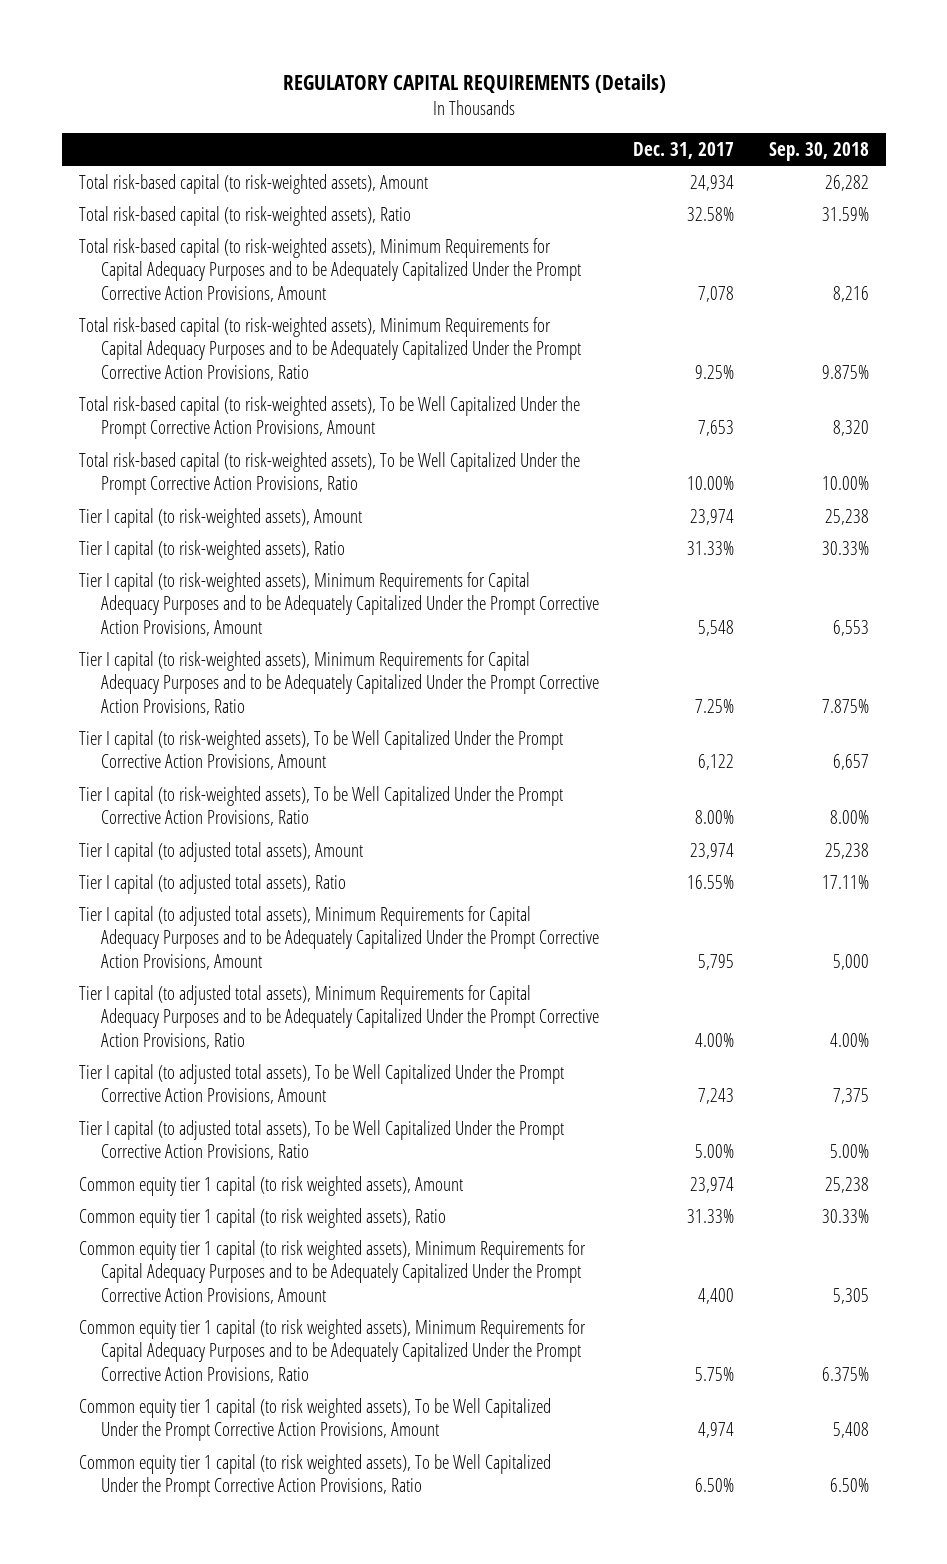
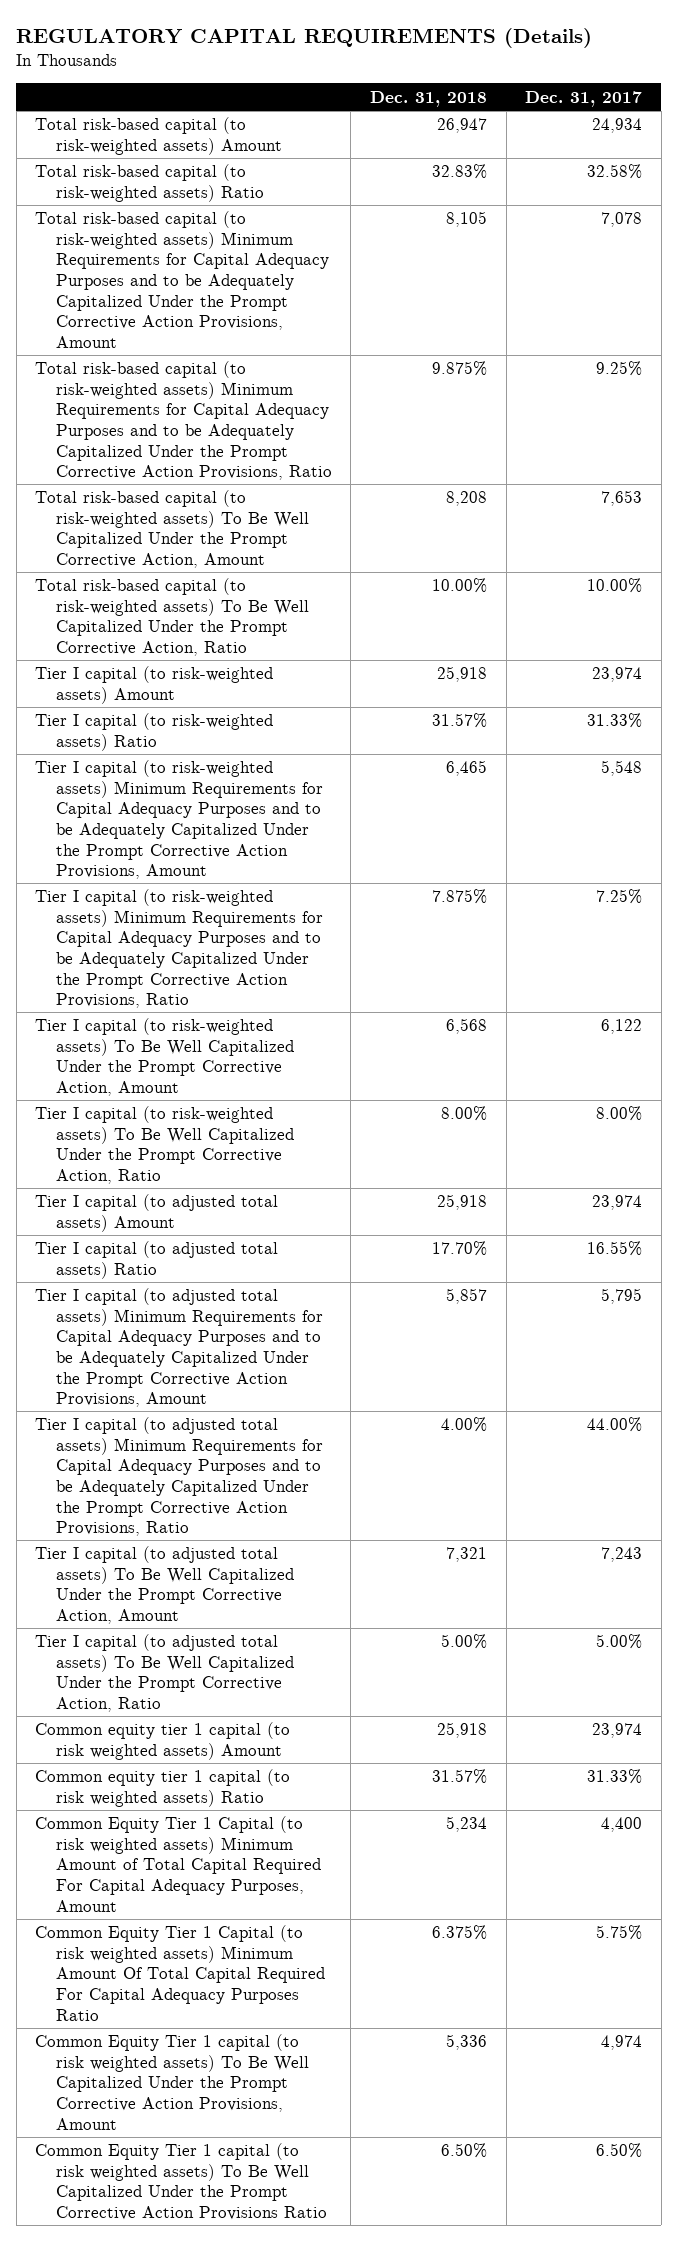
- | Dec. 31, 2017 | Sep. 30, 2018
+ | Dec. 31, 2018 | Dec. 31, 2017
- Total risk-based capital (to risk-weighted assets), Amount | 24,934 | 26,282
- Total risk-based capital (to risk-weighted assets), Ratio | 32.58% | 31.59%
- Total risk-based capital (to risk-weighted assets), Minimum Requirements for Capital Adequacy Purposes and to be Adequately Capitalized Under the Prompt Corrective Action Provisions, Amount | 7,078 | 8,216
- Total risk-based capital (to risk-weighted assets), Minimum Requirements for Capital Adequacy Purposes and to be Adequately Capitalized Under the Prompt Corrective Action Provisions, Ratio | 9.25% | 9.875%
- Total risk-based capital (to risk-weighted assets), To be Well Capitalized Under the Prompt Corrective Action Provisions, Amount | 7,653 | 8,320
- Total risk-based capital (to risk-weighted assets), To be Well Capitalized Under the Prompt Corrective Action Provisions, Ratio | 10.00% | 10.00%
- Tier I capital (to risk-weighted assets), Amount | 23,974 | 25,238
- Tier I capital (to risk-weighted assets), Ratio | 31.33% | 30.33%
- Tier I capital (to risk-weighted assets), Minimum Requirements for Capital Adequacy Purposes and to be Adequately Capitalized Under the Prompt Corrective Action Provisions, Amount | 5,548 | 6,553
- Tier I capital (to risk-weighted assets), Minimum Requirements for Capital Adequacy Purposes and to be Adequately Capitalized Under the Prompt Corrective Action Provisions, Ratio | 7.25% | 7.875%
- Tier I capital (to risk-weighted assets), To be Well Capitalized Under the Prompt Corrective Action Provisions, Amount | 6,122 | 6,657
- Tier I capital (to risk-weighted assets), To be Well Capitalized Under the Prompt Corrective Action Provisions, Ratio | 8.00% | 8.00%
- Tier I capital (to adjusted total assets), Amount | 23,974 | 25,238
- Tier I capital (to adjusted total assets), Ratio | 16.55% | 17.11%
- Tier I capital (to adjusted total assets), Minimum Requirements for Capital Adequacy Purposes and to be Adequately Capitalized Under the Prompt Corrective Action Provisions, Amount | 5,795 | 5,000
- Tier I capital (to adjusted total assets), Minimum Requirements for Capital Adequacy Purposes and to be Adequately Capitalized Under the Prompt Corrective Action Provisions, Ratio | 4.00% | 4.00%
- Tier I capital (to adjusted total assets), To be Well Capitalized Under the Prompt Corrective Action Provisions, Amount | 7,243 | 7,375
- Tier I capital (to adjusted total assets), To be Well Capitalized Under the Prompt Corrective Action Provisions, Ratio | 5.00% | 5.00%
- Common equity tier 1 capital (to risk weighted assets), Amount | 23,974 | 25,238
- Common equity tier 1 capital (to risk weighted assets), Ratio | 31.33% | 30.33%
- Common equity tier 1 capital (to risk weighted assets), Minimum Requirements for Capital Adequacy Purposes and to be Adequately Capitalized Under the Prompt Corrective Action Provisions, Amount | 4,400 | 5,305
- Common equity tier 1 capital (to risk weighted assets), Minimum Requirements for Capital Adequacy Purposes and to be Adequately Capitalized Under the Prompt Corrective Action Provisions, Ratio | 5.75% | 6.375%
- Common equity tier 1 capital (to risk weighted assets), To be Well Capitalized Under the Prompt Corrective Action Provisions, Amount | 4,974 | 5,408
- Common equity tier 1 capital (to risk weighted assets), To be Well Capitalized Under the Prompt Corrective Action Provisions, Ratio | 6.50% | 6.50%
+ Total risk-based capital (to risk-weighted assets) Amount | 26,947 | 24,934
+ Total risk-based capital (to risk-weighted assets) Ratio | 32.83% | 32.58%
+ Total risk-based capital (to risk-weighted assets) Minimum Requirements for Capital Adequacy Purposes and to be Adequately Capitalized Under the Prompt Corrective Action Provisions, Amount | 8,105 | 7,078
+ Total risk-based capital (to risk-weighted assets) Minimum Requirements for Capital Adequacy Purposes and to be Adequately Capitalized Under the Prompt Corrective Action Provisions, Ratio | 9.875% | 9.25%
+ Total risk-based capital (to risk-weighted assets) To Be Well Capitalized Under the Prompt Corrective Action, Amount | 8,208 | 7,653
+ Total risk-based capital (to risk-weighted assets) To Be Well Capitalized Under the Prompt Corrective Action, Ratio | 10.00% | 10.00%
+ Tier I capital (to risk-weighted assets) Amount | 25,918 | 23,974
+ Tier I capital (to risk-weighted assets) Ratio | 31.57% | 31.33%
+ Tier I capital (to risk-weighted assets) Minimum Requirements for Capital Adequacy Purposes and to be Adequately Capitalized Under the Prompt Corrective Action Provisions, Amount | 6,465 | 5,548
+ Tier I capital (to risk-weighted assets) Minimum Requirements for Capital Adequacy Purposes and to be Adequately Capitalized Under the Prompt Corrective Action Provisions, Ratio | 7.875% | 7.25%
+ Tier I capital (to risk-weighted assets) To Be Well Capitalized Under the Prompt Corrective Action, Amount | 6,568 | 6,122
+ Tier I capital (to risk-weighted assets) To Be Well Capitalized Under the Prompt Corrective Action, Ratio | 8.00% | 8.00%
+ Tier I capital (to adjusted total assets) Amount | 25,918 | 23,974
+ Tier I capital (to adjusted total assets) Ratio | 17.70% | 16.55%
+ Tier I capital (to adjusted total assets) Minimum Requirements for Capital Adequacy Purposes and to be Adequately Capitalized Under the Prompt Corrective Action Provisions, Amount | 5,857 | 5,795
+ Tier I capital (to adjusted total assets) Minimum Requirements for Capital Adequacy Purposes and to be Adequately Capitalized Under the Prompt Corrective Action Provisions, Ratio | 4.00% | 44.00%
+ Tier I capital (to adjusted total assets) To Be Well Capitalized Under the Prompt Corrective Action, Amount | 7,321 | 7,243
+ Tier I capital (to adjusted total assets) To Be Well Capitalized Under the Prompt Corrective Action, Ratio | 5.00% | 5.00%
+ Common equity tier 1 capital (to risk weighted assets) Amount | 25,918 | 23,974
+ Common equity tier 1 capital (to risk weighted assets) Ratio | 31.57% | 31.33%
+ Common Equity Tier 1 Capital (to risk weighted assets) Minimum Amount of Total Capital Required For Capital Adequacy Purposes, Amount | 5,234 | 4,400
+ Common Equity Tier 1 Capital (to risk weighted assets) Minimum Amount Of Total Capital Required For Capital Adequacy Purposes Ratio | 6.375% | 5.75%
+ Common Equity Tier 1 capital (to risk weighted assets) To Be Well Capitalized Under the Prompt Corrective Action Provisions, Amount | 5,336 | 4,974
+ Common Equity Tier 1 capital (to risk weighted assets) To Be Well Capitalized Under the Prompt Corrective Action Provisions Ratio | 6.50% | 6.50%

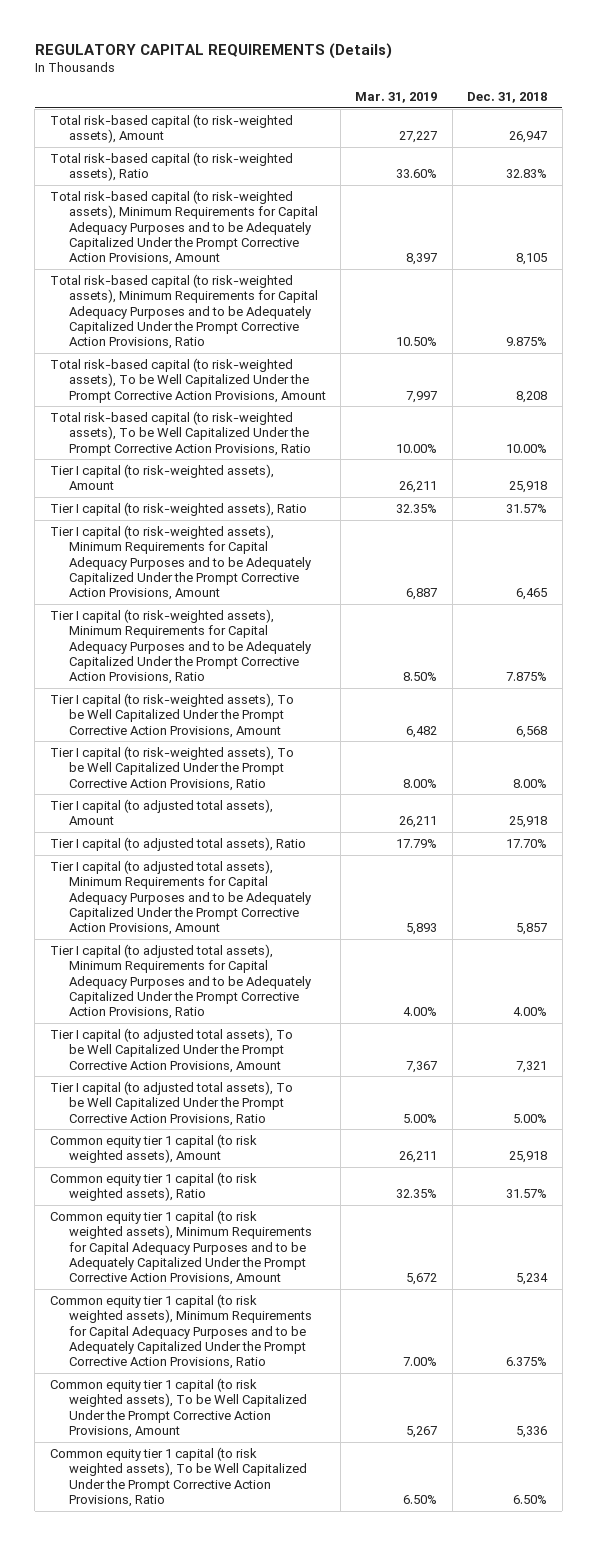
- | Dec. 31, 2018 | Dec. 31, 2017
+ | Mar. 31, 2019 | Dec. 31, 2018
- Total risk-based capital (to risk-weighted assets) Amount | 26,947 | 24,934
- Total risk-based capital (to risk-weighted assets) Ratio | 32.83% | 32.58%
- Total risk-based capital (to risk-weighted assets) Minimum Requirements for Capital Adequacy Purposes and to be Adequately Capitalized Under the Prompt Corrective Action Provisions, Amount | 8,105 | 7,078
- Total risk-based capital (to risk-weighted assets) Minimum Requirements for Capital Adequacy Purposes and to be Adequately Capitalized Under the Prompt Corrective Action Provisions, Ratio | 9.875% | 9.25%
- Total risk-based capital (to risk-weighted assets) To Be Well Capitalized Under the Prompt Corrective Action, Amount | 8,208 | 7,653
- Total risk-based capital (to risk-weighted assets) To Be Well Capitalized Under the Prompt Corrective Action, Ratio | 10.00% | 10.00%
- Tier I capital (to risk-weighted assets) Amount | 25,918 | 23,974
- Tier I capital (to risk-weighted assets) Ratio | 31.57% | 31.33%
- Tier I capital (to risk-weighted assets) Minimum Requirements for Capital Adequacy Purposes and to be Adequately Capitalized Under the Prompt Corrective Action Provisions, Amount | 6,465 | 5,548
- Tier I capital (to risk-weighted assets) Minimum Requirements for Capital Adequacy Purposes and to be Adequately Capitalized Under the Prompt Corrective Action Provisions, Ratio | 7.875% | 7.25%
- Tier I capital (to risk-weighted assets) To Be Well Capitalized Under the Prompt Corrective Action, Amount | 6,568 | 6,122
- Tier I capital (to risk-weighted assets) To Be Well Capitalized Under the Prompt Corrective Action, Ratio | 8.00% | 8.00%
- Tier I capital (to adjusted total assets) Amount | 25,918 | 23,974
- Tier I capital (to adjusted total assets) Ratio | 17.70% | 16.55%
- Tier I capital (to adjusted total assets) Minimum Requirements for Capital Adequacy Purposes and to be Adequately Capitalized Under the Prompt Corrective Action Provisions, Amount | 5,857 | 5,795
- Tier I capital (to adjusted total assets) Minimum Requirements for Capital Adequacy Purposes and to be Adequately Capitalized Under the Prompt Corrective Action Provisions, Ratio | 4.00% | 44.00%
- Tier I capital (to adjusted total assets) To Be Well Capitalized Under the Prompt Corrective Action, Amount | 7,321 | 7,243
- Tier I capital (to adjusted total assets) To Be Well Capitalized Under the Prompt Corrective Action, Ratio | 5.00% | 5.00%
- Common equity tier 1 capital (to risk weighted assets) Amount | 25,918 | 23,974
- Common equity tier 1 capital (to risk weighted assets) Ratio | 31.57% | 31.33%
- Common Equity Tier 1 Capital (to risk weighted assets) Minimum Amount of Total Capital Required For Capital Adequacy Purposes, Amount | 5,234 | 4,400
- Common Equity Tier 1 Capital (to risk weighted assets) Minimum Amount Of Total Capital Required For Capital Adequacy Purposes Ratio | 6.375% | 5.75%
- Common Equity Tier 1 capital (to risk weighted assets) To Be Well Capitalized Under the Prompt Corrective Action Provisions, Amount | 5,336 | 4,974
- Common Equity Tier 1 capital (to risk weighted assets) To Be Well Capitalized Under the Prompt Corrective Action Provisions Ratio | 6.50% | 6.50%
+ Total risk-based capital (to risk-weighted assets), Amount | 27,227 | 26,947
+ Total risk-based capital (to risk-weighted assets), Ratio | 33.60% | 32.83%
+ Total risk-based capital (to risk-weighted assets), Minimum Requirements for Capital Adequacy Purposes and to be Adequately Capitalized Under the Prompt Corrective Action Provisions, Amount | 8,397 | 8,105
+ Total risk-based capital (to risk-weighted assets), Minimum Requirements for Capital Adequacy Purposes and to be Adequately Capitalized Under the Prompt Corrective Action Provisions, Ratio | 10.50% | 9.875%
+ Total risk-based capital (to risk-weighted assets), To be Well Capitalized Under the Prompt Corrective Action Provisions, Amount | 7,997 | 8,208
+ Total risk-based capital (to risk-weighted assets), To be Well Capitalized Under the Prompt Corrective Action Provisions, Ratio | 10.00% | 10.00%
+ Tier I capital (to risk-weighted assets), Amount | 26,211 | 25,918
+ Tier I capital (to risk-weighted assets), Ratio | 32.35% | 31.57%
+ Tier I capital (to risk-weighted assets), Minimum Requirements for Capital Adequacy Purposes and to be Adequately Capitalized Under the Prompt Corrective Action Provisions, Amount | 6,887 | 6,465
+ Tier I capital (to risk-weighted assets), Minimum Requirements for Capital Adequacy Purposes and to be Adequately Capitalized Under the Prompt Corrective Action Provisions, Ratio | 8.50% | 7.875%
+ Tier I capital (to risk-weighted assets), To be Well Capitalized Under the Prompt Corrective Action Provisions, Amount | 6,482 | 6,568
+ Tier I capital (to risk-weighted assets), To be Well Capitalized Under the Prompt Corrective Action Provisions, Ratio | 8.00% | 8.00%
+ Tier I capital (to adjusted total assets), Amount | 26,211 | 25,918
+ Tier I capital (to adjusted total assets), Ratio | 17.79% | 17.70%
+ Tier I capital (to adjusted total assets), Minimum Requirements for Capital Adequacy Purposes and to be Adequately Capitalized Under the Prompt Corrective Action Provisions, Amount | 5,893 | 5,857
+ Tier I capital (to adjusted total assets), Minimum Requirements for Capital Adequacy Purposes and to be Adequately Capitalized Under the Prompt Corrective Action Provisions, Ratio | 4.00% | 4.00%
+ Tier I capital (to adjusted total assets), To be Well Capitalized Under the Prompt Corrective Action Provisions, Amount | 7,367 | 7,321
+ Tier I capital (to adjusted total assets), To be Well Capitalized Under the Prompt Corrective Action Provisions, Ratio | 5.00% | 5.00%
+ Common equity tier 1 capital (to risk weighted assets), Amount | 26,211 | 25,918
+ Common equity tier 1 capital (to risk weighted assets), Ratio | 32.35% | 31.57%
+ Common equity tier 1 capital (to risk weighted assets), Minimum Requirements for Capital Adequacy Purposes and to be Adequately Capitalized Under the Prompt Corrective Action Provisions, Amount | 5,672 | 5,234
+ Common equity tier 1 capital (to risk weighted assets), Minimum Requirements for Capital Adequacy Purposes and to be Adequately Capitalized Under the Prompt Corrective Action Provisions, Ratio | 7.00% | 6.375%
+ Common equity tier 1 capital (to risk weighted assets), To be Well Capitalized Under the Prompt Corrective Action Provisions, Amount | 5,267 | 5,336
+ Common equity tier 1 capital (to risk weighted assets), To be Well Capitalized Under the Prompt Corrective Action Provisions, Ratio | 6.50% | 6.50%

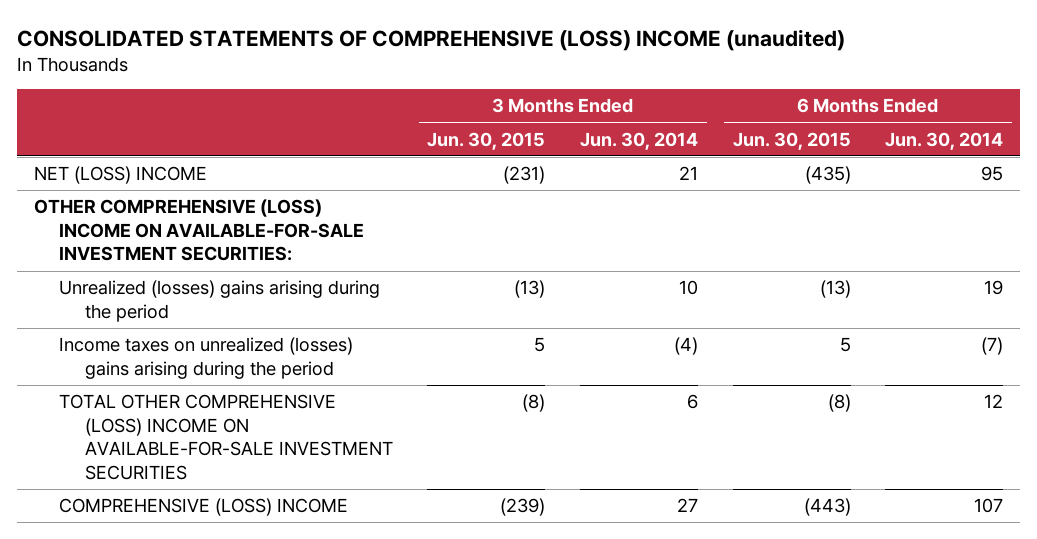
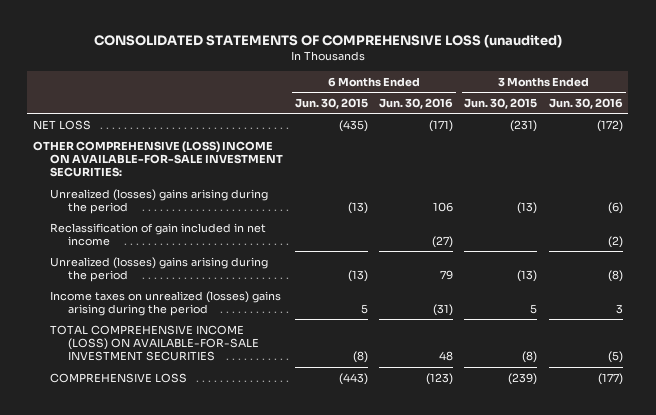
- CONSOLIDATED STATEMENTS OF COMPREHENSIVE (LOSS) INCOME (unaudited)
+ CONSOLIDATED STATEMENTS OF COMPREHENSIVE LOSS (unaudited)
- | 3 Months Ended Jun. 30, 2015 | 3 Months Ended Jun. 30, 2014 | 6 Months Ended Jun. 30, 2015 | 6 Months Ended Jun. 30, 2014
+ | 6 Months Ended Jun. 30, 2015 | 6 Months Ended Jun. 30, 2016 | 3 Months Ended Jun. 30, 2015 | 3 Months Ended Jun. 30, 2016
- NET (LOSS) INCOME | (231) | 21 | (435) | 95
+ NET LOSS | (435) | (171) | (231) | (172)
+ Reclassification of gain included in net income | | (27) | | (2)
+ Unrealized (losses) gains arising during the period | (13) | 79 | (13) | (8)
- TOTAL OTHER COMPREHENSIVE (LOSS) INCOME ON AVAILABLE-FOR-SALE INVESTMENT SECURITIES | (8) | 6 | (8) | 12
- COMPREHENSIVE (LOSS) INCOME | (239) | 27 | (443) | 107
+ TOTAL COMPREHENSIVE INCOME (LOSS) ON AVAILABLE-FOR-SALE INVESTMENT SECURITIES | (8) | 48 | (8) | (5)
+ COMPREHENSIVE LOSS | (443) | (123) | (239) | (177)

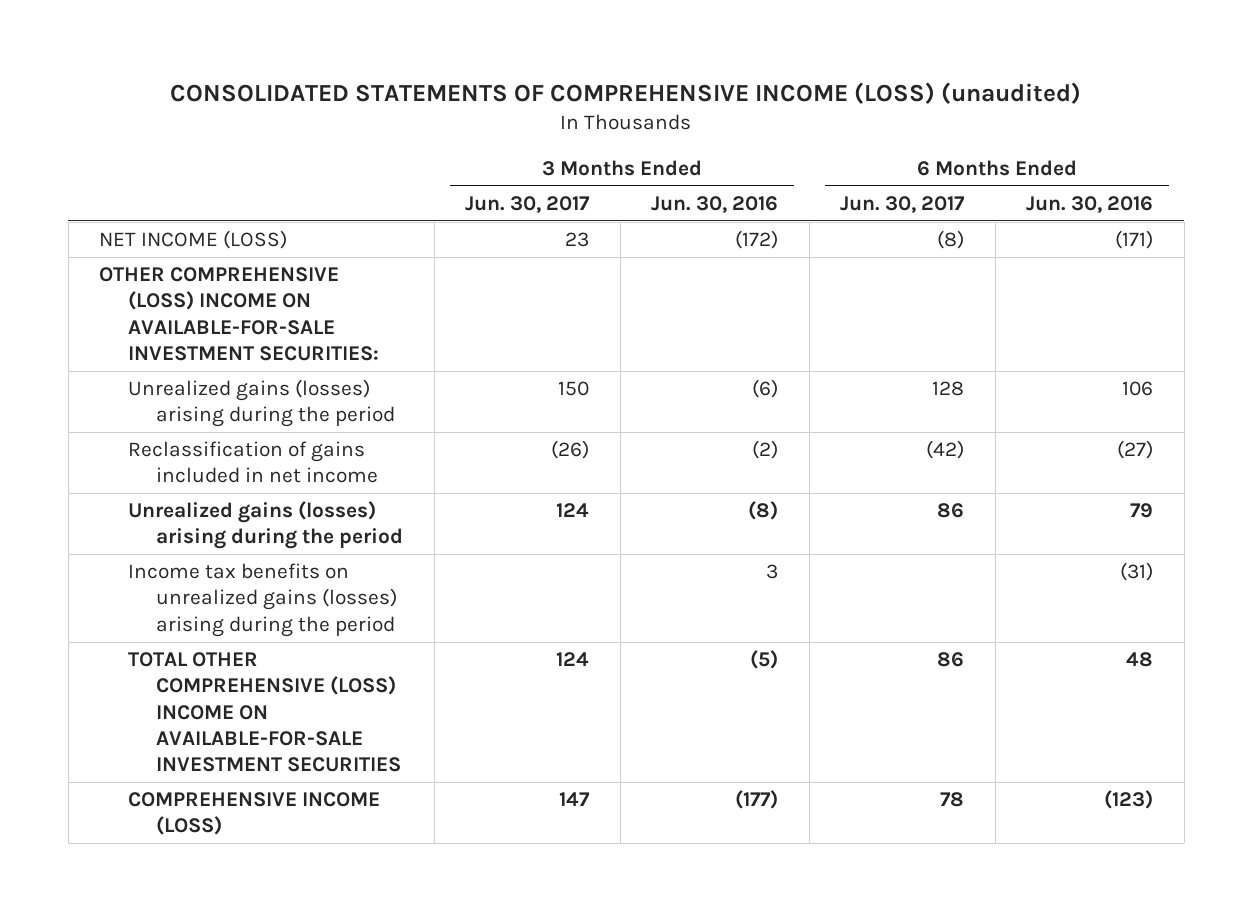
- CONSOLIDATED STATEMENTS OF COMPREHENSIVE LOSS (unaudited)
+ CONSOLIDATED STATEMENTS OF COMPREHENSIVE INCOME (LOSS) (unaudited)
- | 6 Months Ended Jun. 30, 2015 | 6 Months Ended Jun. 30, 2016 | 3 Months Ended Jun. 30, 2015 | 3 Months Ended Jun. 30, 2016
+ | 3 Months Ended Jun. 30, 2017 | 3 Months Ended Jun. 30, 2016 | 6 Months Ended Jun. 30, 2017 | 6 Months Ended Jun. 30, 2016
- NET LOSS | (435) | (171) | (231) | (172)
+ NET INCOME (LOSS) | 23 | (172) | (8) | (171)
- Unrealized (losses) gains arising during the period | (13) | 106 | (13) | (6)
- Reclassification of gain included in net income | | (27) | | (2)
- Unrealized (losses) gains arising during the period | (13) | 79 | (13) | (8)
- Income taxes on unrealized (losses) gains arising during the period | 5 | (31) | 5 | 3
- TOTAL COMPREHENSIVE INCOME (LOSS) ON AVAILABLE-FOR-SALE INVESTMENT SECURITIES | (8) | 48 | (8) | (5)
- COMPREHENSIVE LOSS | (443) | (123) | (239) | (177)
+ Unrealized gains (losses) arising during the period | 150 | (6) | 128 | 106
+ Reclassification of gains included in net income | (26) | (2) | (42) | (27)
+ Unrealized gains (losses) arising during the period | 124 | (8) | 86 | 79
+ Income tax benefits on unrealized gains (losses) arising during the period | | 3 | | (31)
+ TOTAL OTHER COMPREHENSIVE (LOSS) INCOME ON AVAILABLE-FOR-SALE INVESTMENT SECURITIES | 124 | (5) | 86 | 48
+ COMPREHENSIVE INCOME (LOSS) | 147 | (177) | 78 | (123)

